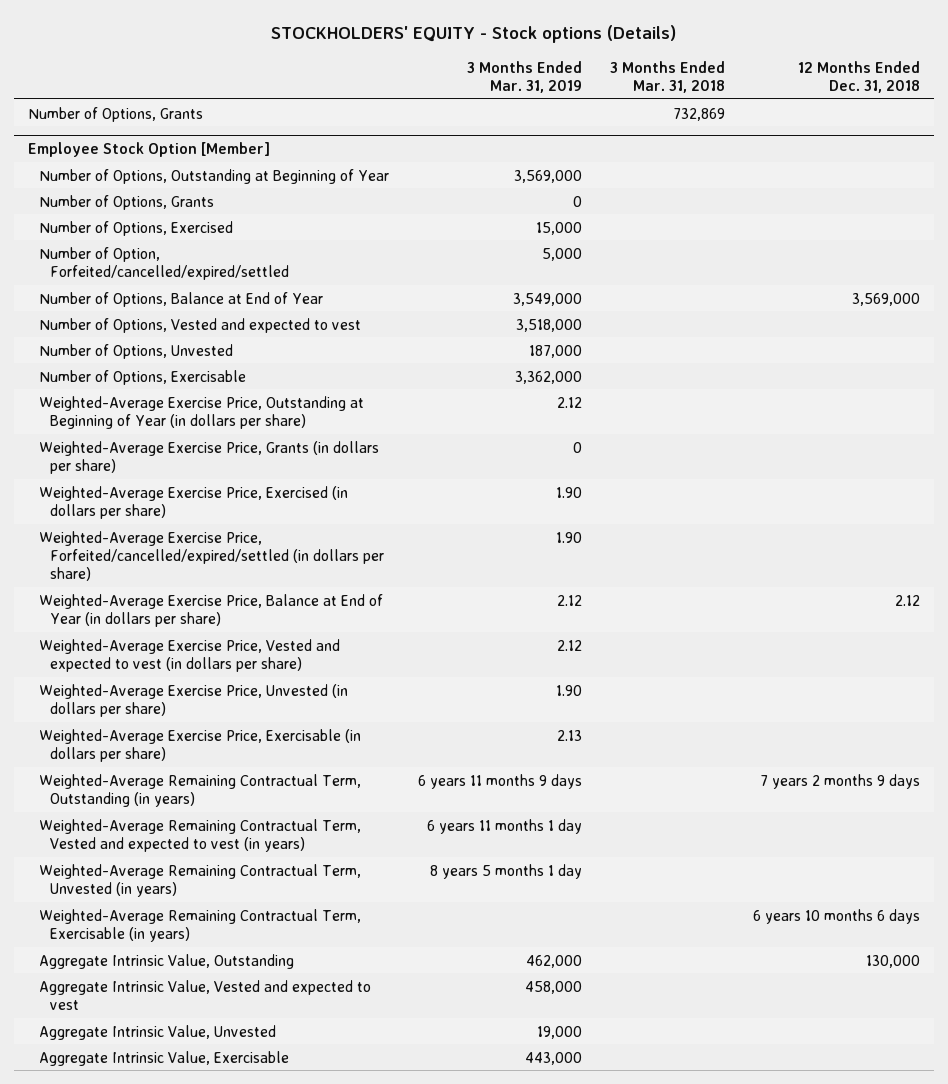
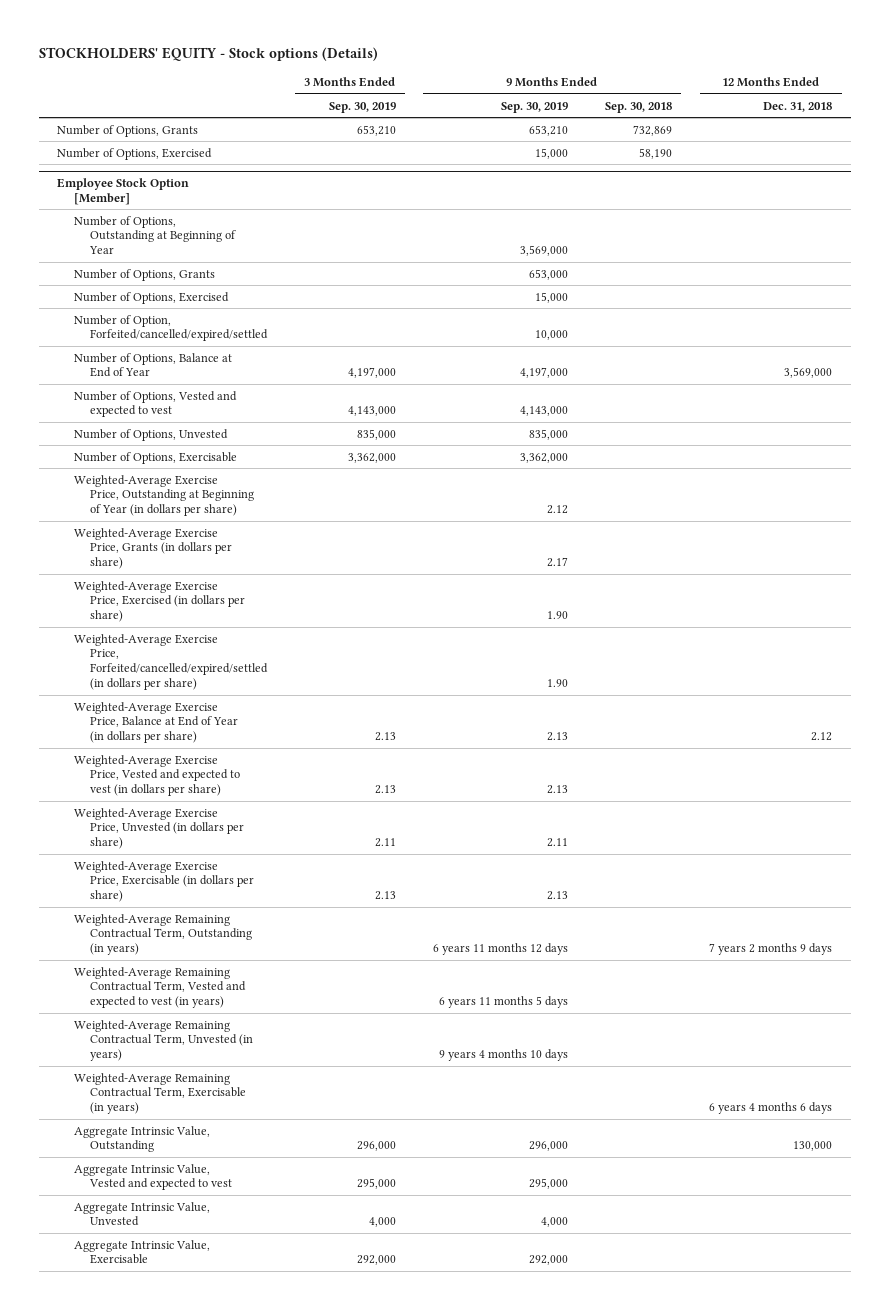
- | 3 Months Ended Mar. 31, 2019 | 3 Months Ended Mar. 31, 2018 | 12 Months Ended Dec. 31, 2018
+ | 3 Months Ended Sep. 30, 2019 | 9 Months Ended Sep. 30, 2019 | 9 Months Ended Sep. 30, 2018 | 12 Months Ended Dec. 31, 2018
+ Number of Options, Exercised | | 15,000 | 58,190 |
@ Employee Stock Option [Member]
- Weighted-Average Remaining Contractual Term, Exercisable (in years) | | | 6 years 10 months 6 days
+ Weighted-Average Remaining Contractual Term, Exercisable (in years) | | | | 6 years 4 months 6 days

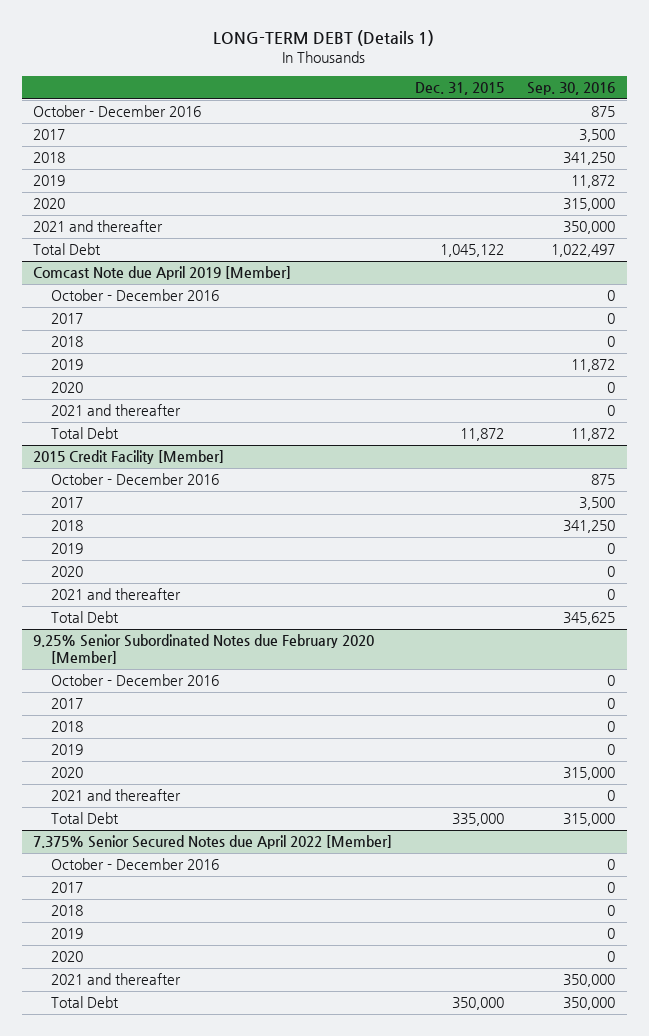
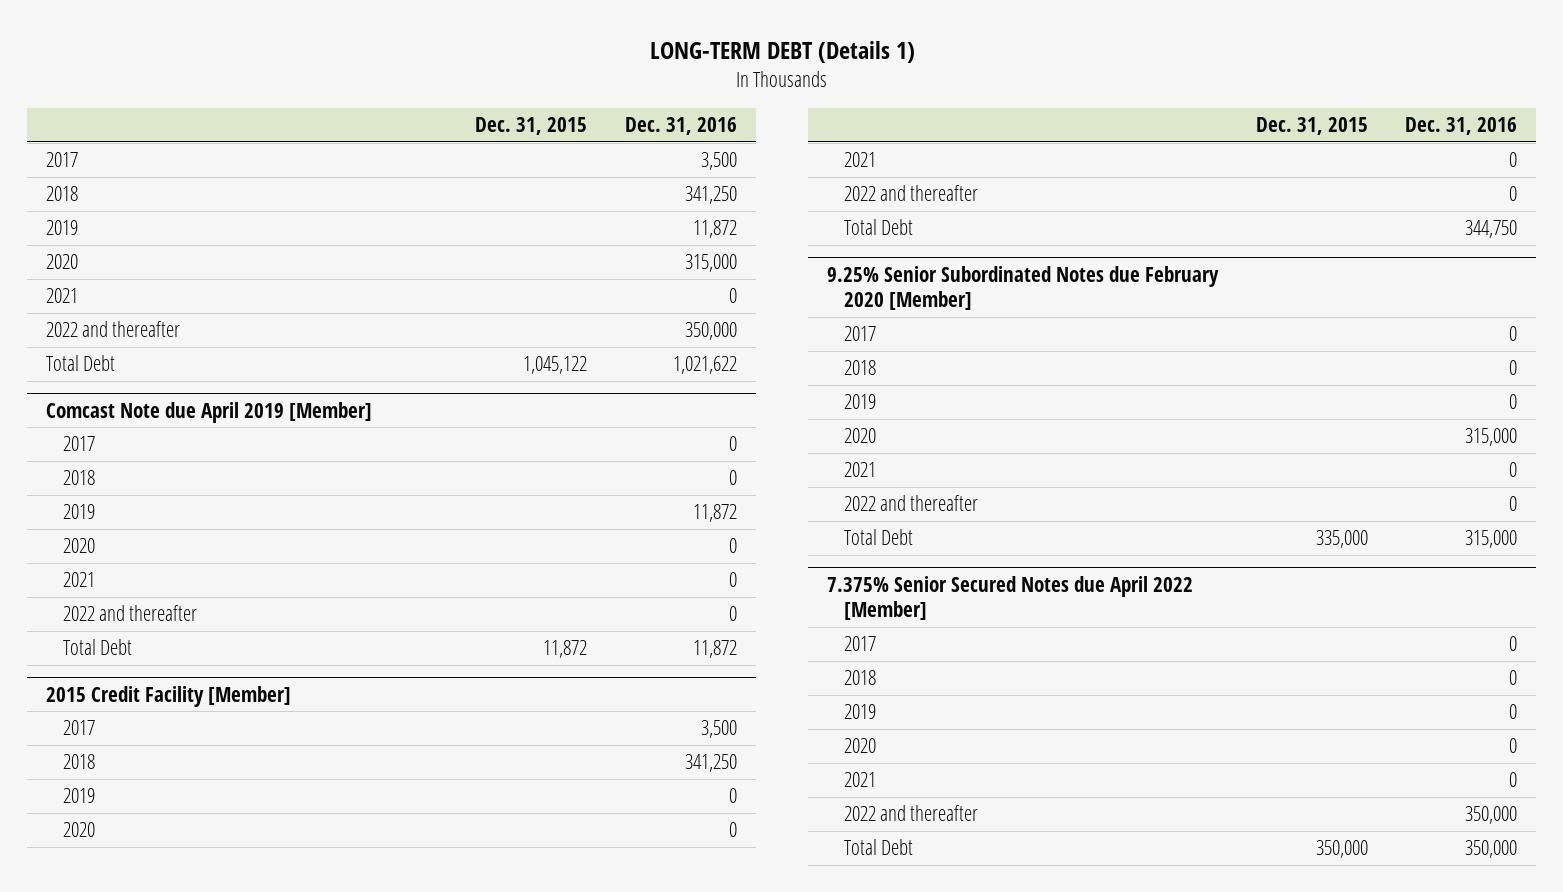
- | Dec. 31, 2015 | Sep. 30, 2016
+ | Dec. 31, 2015 | Dec. 31, 2016
- October - December 2016 | | 875
- 2021 and thereafter | | 350,000
+ 2021 | | 0
+ 2022 and thereafter | | 350,000
@ Comcast Note due April 2019 [Member]
- October - December 2016 | | 0
- 2021 and thereafter | | 0
+ 2021 | | 0
+ 2022 and thereafter | | 0
@ 2015 Credit Facility [Member]
- October - December 2016 | | 875
- 2021 and thereafter | | 0
+ 2021 | | 0
+ 2022 and thereafter | | 0
@ 9.25% Senior Subordinated Notes due February 2020 [Member]
- October - December 2016 | | 0
- 2021 and thereafter | | 0
+ 2021 | | 0
+ 2022 and thereafter | | 0
@ 7.375% Senior Secured Notes due April 2022 [Member]
- October - December 2016 | | 0
- 2021 and thereafter | | 350,000
+ 2021 | | 0
+ 2022 and thereafter | | 350,000

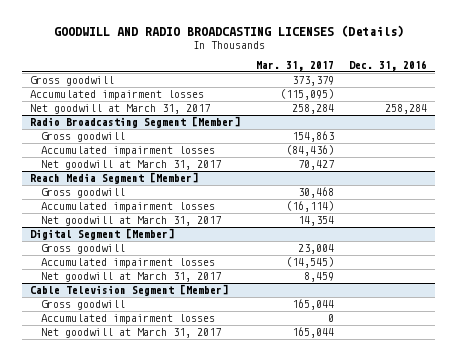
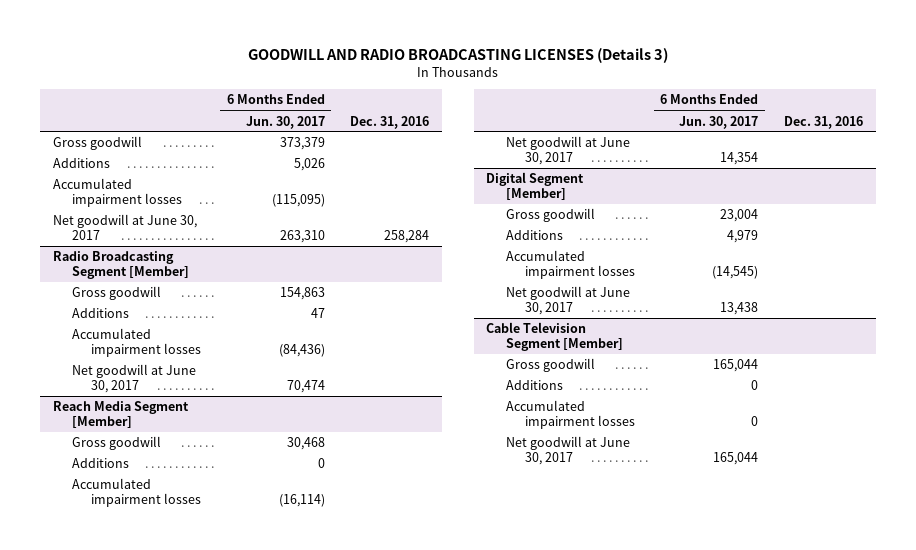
- GOODWILL AND RADIO BROADCASTING LICENSES (Details)
+ GOODWILL AND RADIO BROADCASTING LICENSES (Details 3)
- | Mar. 31, 2017 | Dec. 31, 2016
+ | 6 Months Ended Jun. 30, 2017 | Dec. 31, 2016
+ Additions | 5,026 |
- Net goodwill at March 31, 2017 | 258,284 | 258,284
+ Net goodwill at June 30, 2017 | 263,310 | 258,284
@ Radio Broadcasting Segment [Member]
+ Additions | 47 |
- Net goodwill at March 31, 2017 | 70,427 |
+ Net goodwill at June 30, 2017 | 70,474 |
@ Reach Media Segment [Member]
+ Additions | 0 |
- Net goodwill at March 31, 2017 | 14,354 |
+ Net goodwill at June 30, 2017 | 14,354 |
@ Digital Segment [Member]
+ Additions | 4,979 |
- Net goodwill at March 31, 2017 | 8,459 |
+ Net goodwill at June 30, 2017 | 13,438 |
@ Cable Television Segment [Member]
+ Additions | 0 |
- Net goodwill at March 31, 2017 | 165,044 |
+ Net goodwill at June 30, 2017 | 165,044 |

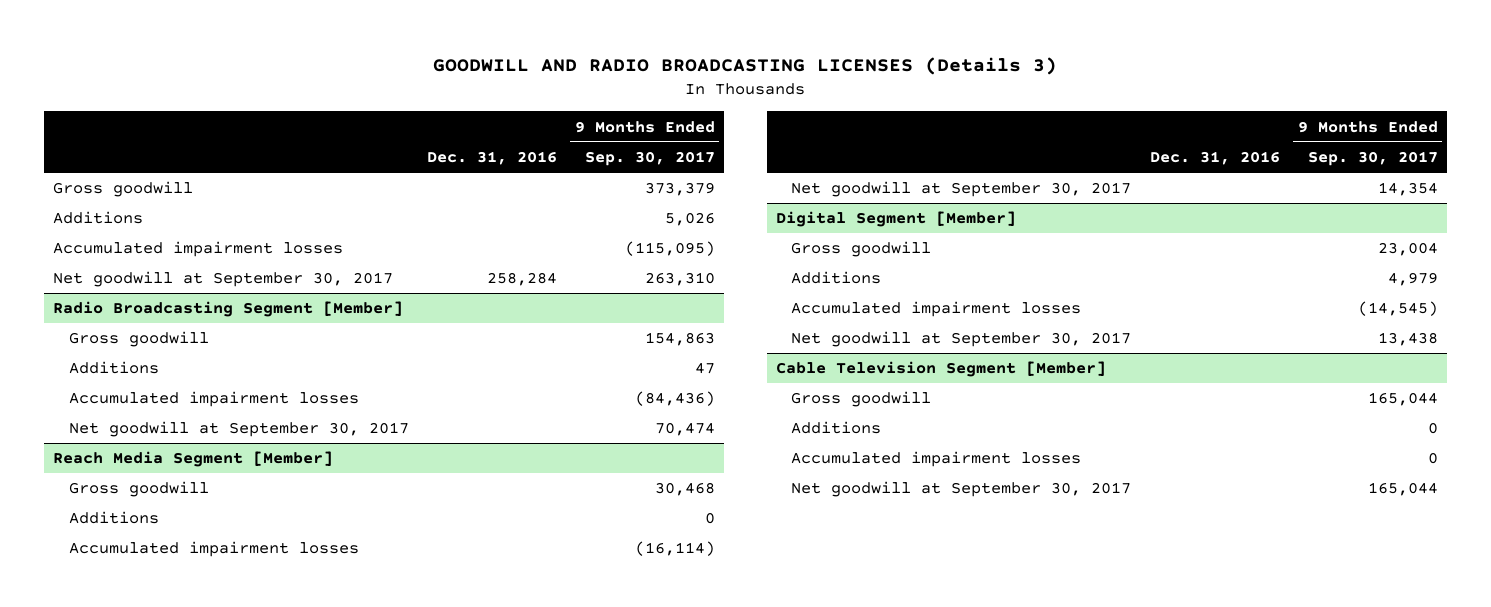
- | 6 Months Ended Jun. 30, 2017 | Dec. 31, 2016
+ | Dec. 31, 2016 | 9 Months Ended Sep. 30, 2017
- Net goodwill at June 30, 2017 | 263,310 | 258,284
+ Net goodwill at September 30, 2017 | 258,284 | 263,310
@ Radio Broadcasting Segment [Member]
- Net goodwill at June 30, 2017 | 70,474 |
+ Net goodwill at September 30, 2017 | | 70,474
@ Reach Media Segment [Member]
- Net goodwill at June 30, 2017 | 14,354 |
+ Net goodwill at September 30, 2017 | | 14,354
@ Digital Segment [Member]
- Net goodwill at June 30, 2017 | 13,438 |
+ Net goodwill at September 30, 2017 | | 13,438
@ Cable Television Segment [Member]
- Net goodwill at June 30, 2017 | 165,044 |
+ Net goodwill at September 30, 2017 | | 165,044

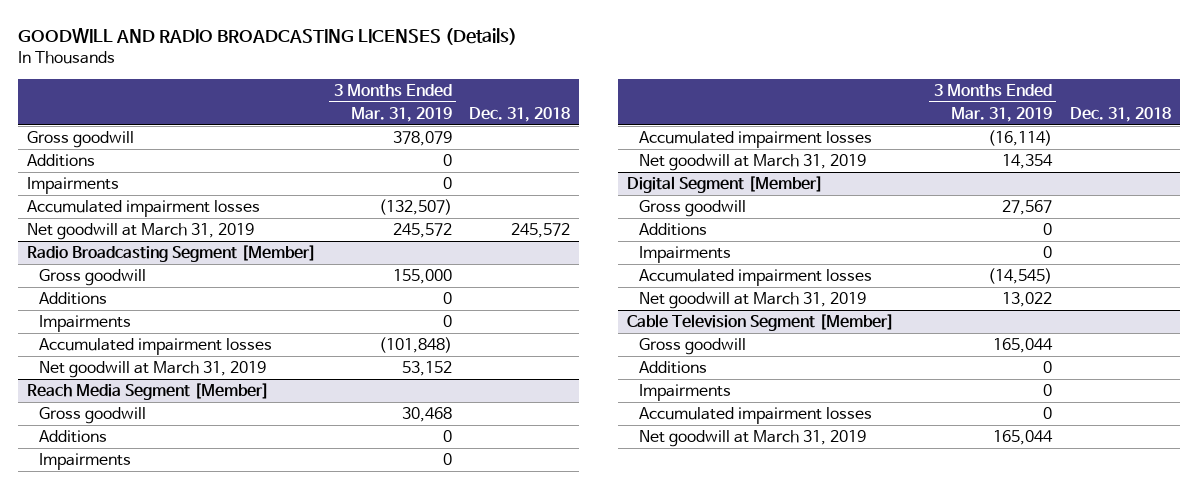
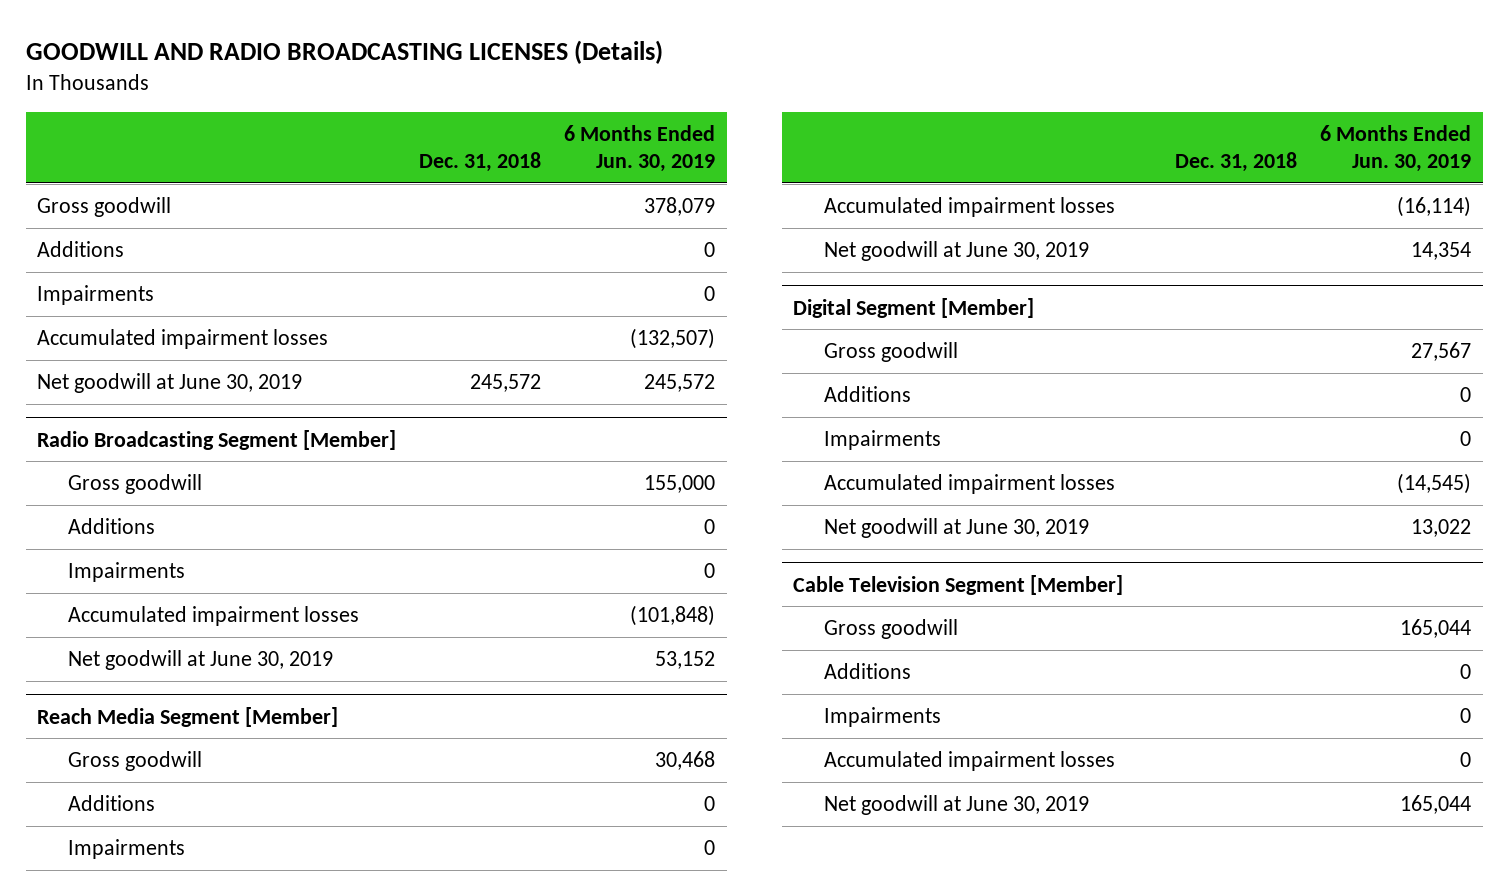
- | 3 Months Ended Mar. 31, 2019 | Dec. 31, 2018
+ | Dec. 31, 2018 | 6 Months Ended Jun. 30, 2019
- Net goodwill at March 31, 2019 | 245,572 | 245,572
+ Net goodwill at June 30, 2019 | 245,572 | 245,572
@ Radio Broadcasting Segment [Member]
- Net goodwill at March 31, 2019 | 53,152 |
+ Net goodwill at June 30, 2019 | | 53,152
@ Reach Media Segment [Member]
- Net goodwill at March 31, 2019 | 14,354 |
+ Net goodwill at June 30, 2019 | | 14,354
@ Digital Segment [Member]
- Net goodwill at March 31, 2019 | 13,022 |
+ Net goodwill at June 30, 2019 | | 13,022
@ Cable Television Segment [Member]
- Net goodwill at March 31, 2019 | 165,044 |
+ Net goodwill at June 30, 2019 | | 165,044

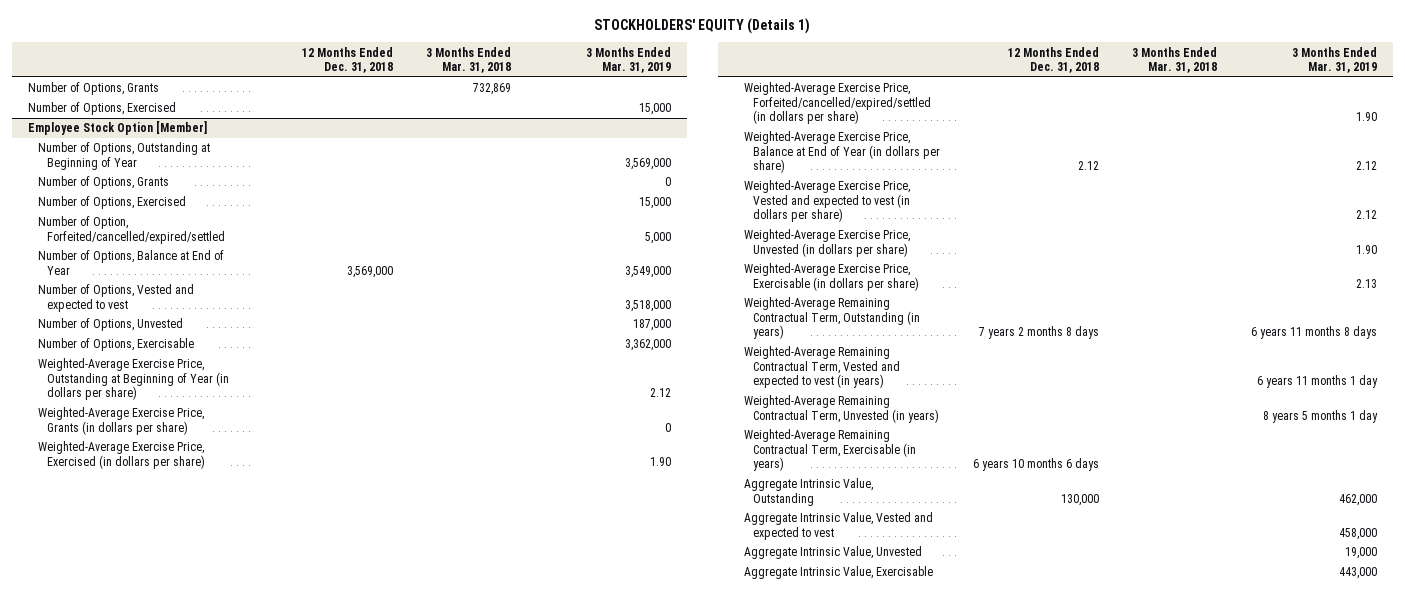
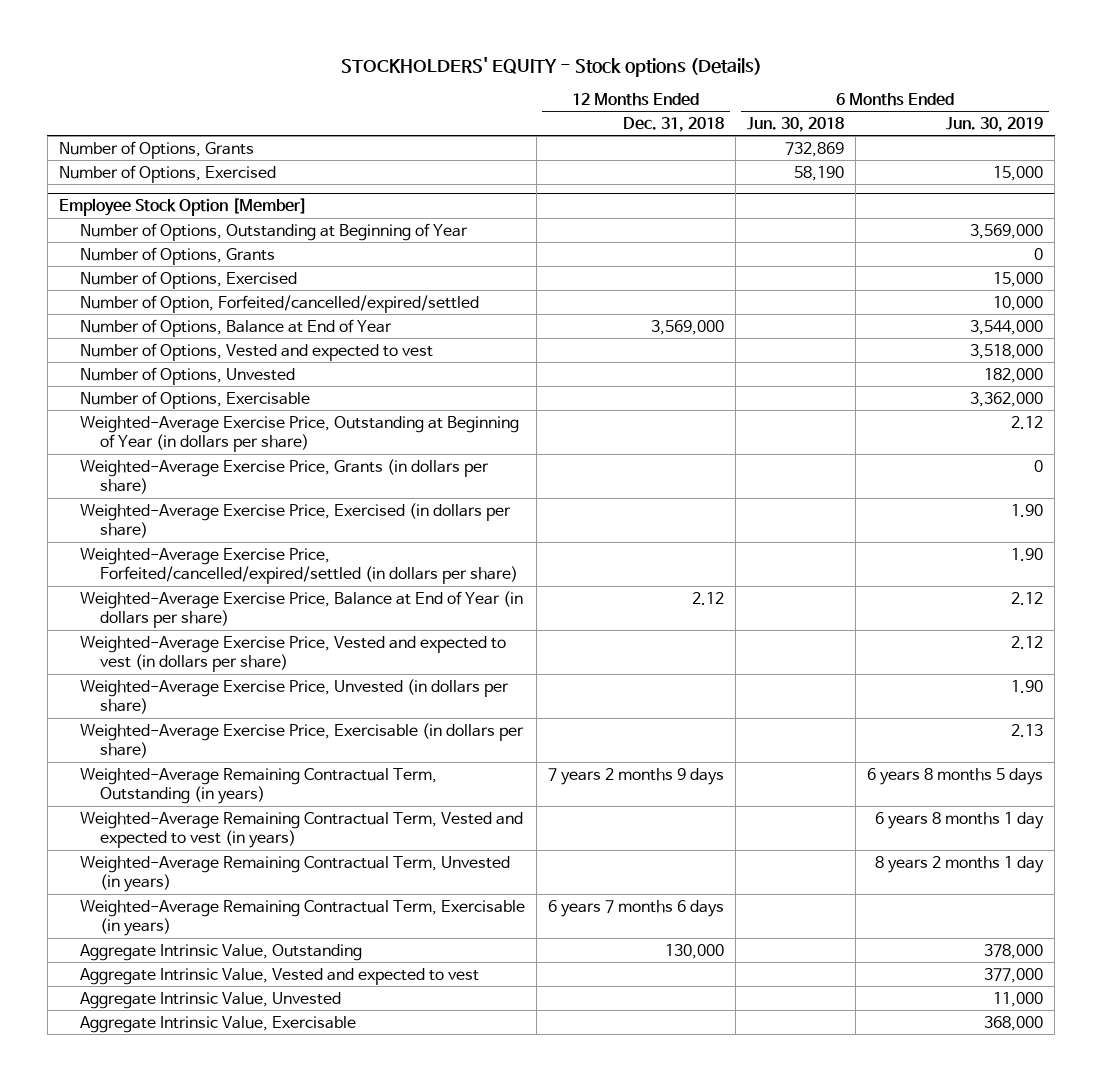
- STOCKHOLDERS' EQUITY (Details 1)
+ STOCKHOLDERS' EQUITY - Stock options (Details)
- | 12 Months Ended Dec. 31, 2018 | 3 Months Ended Mar. 31, 2018 | 3 Months Ended Mar. 31, 2019
+ | 12 Months Ended Dec. 31, 2018 | 6 Months Ended Jun. 30, 2018 | 6 Months Ended Jun. 30, 2019
@ Employee Stock Option [Member]
- Weighted-Average Remaining Contractual Term, Outstanding (in years) | 7 years 2 months 8 days | | 6 years 11 months 8 days
+ Weighted-Average Remaining Contractual Term, Outstanding (in years) | 7 years 2 months 9 days | | 6 years 8 months 5 days
- Weighted-Average Remaining Contractual Term, Exercisable (in years) | 6 years 10 months 6 days | |
+ Weighted-Average Remaining Contractual Term, Exercisable (in years) | 6 years 7 months 6 days | |

